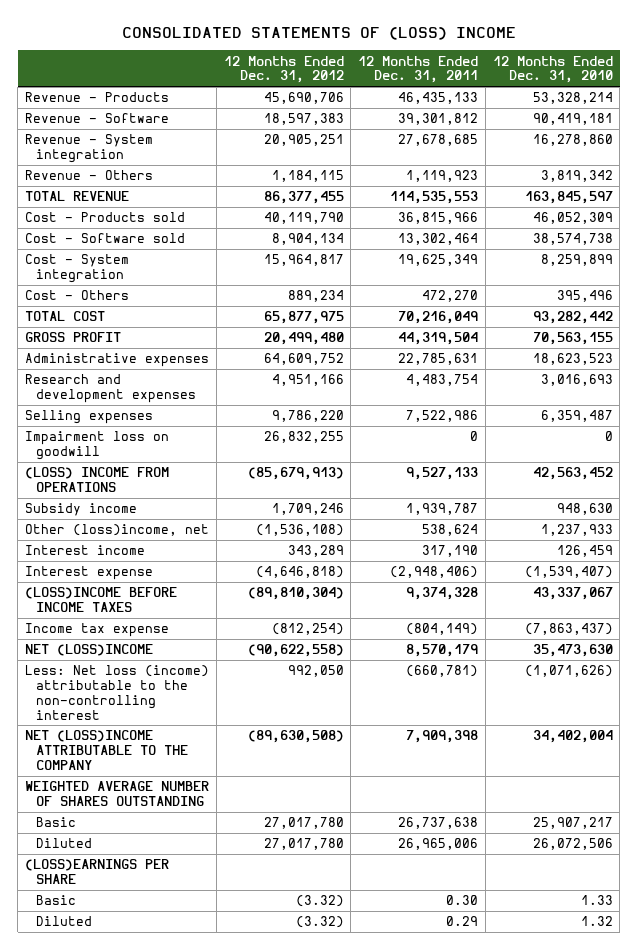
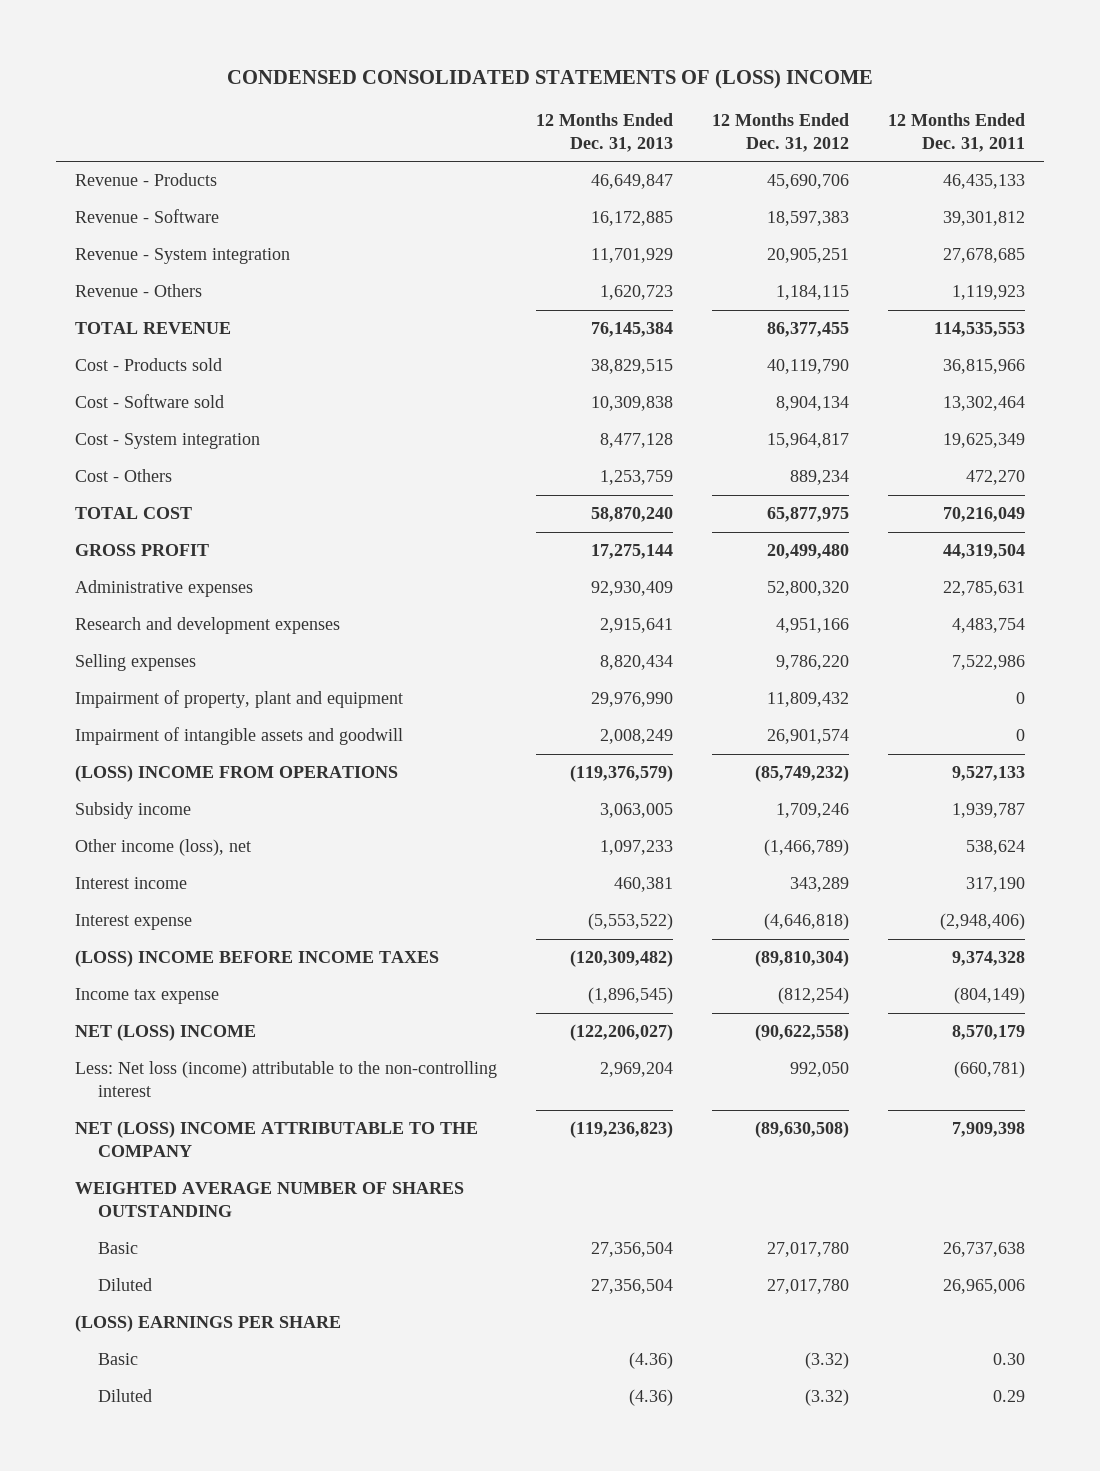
- CONSOLIDATED STATEMENTS OF (LOSS) INCOME
+ CONDENSED CONSOLIDATED STATEMENTS OF (LOSS) INCOME
- | 12 Months Ended Dec. 31, 2012 | 12 Months Ended Dec. 31, 2011 | 12 Months Ended Dec. 31, 2010
+ | 12 Months Ended Dec. 31, 2013 | 12 Months Ended Dec. 31, 2012 | 12 Months Ended Dec. 31, 2011
- Administrative expenses | 64,609,752 | 22,785,631 | 18,623,523
+ Administrative expenses | 92,930,409 | 52,800,320 | 22,785,631
- Impairment loss on goodwill | 26,832,255 | 0 | 0
- (LOSS) INCOME FROM OPERATIONS | (85,679,913) | 9,527,133 | 42,563,452
+ Impairment of property, plant and equipment | 29,976,990 | 11,809,432 | 0
+ Impairment of intangible assets and goodwill | 2,008,249 | 26,901,574 | 0
+ (LOSS) INCOME FROM OPERATIONS | (119,376,579) | (85,749,232) | 9,527,133
- Other (loss)income, net | (1,536,108) | 538,624 | 1,237,933
+ Other income (loss), net | 1,097,233 | (1,466,789) | 538,624
- (LOSS)INCOME BEFORE INCOME TAXES | (89,810,304) | 9,374,328 | 43,337,067
+ (LOSS) INCOME BEFORE INCOME TAXES | (120,309,482) | (89,810,304) | 9,374,328
- NET (LOSS)INCOME | (90,622,558) | 8,570,179 | 35,473,630
+ NET (LOSS) INCOME | (122,206,027) | (90,622,558) | 8,570,179
- NET (LOSS)INCOME ATTRIBUTABLE TO THE COMPANY | (89,630,508) | 7,909,398 | 34,402,004
+ NET (LOSS) INCOME ATTRIBUTABLE TO THE COMPANY | (119,236,823) | (89,630,508) | 7,909,398
- (LOSS)EARNINGS PER SHARE
+ (LOSS) EARNINGS PER SHARE

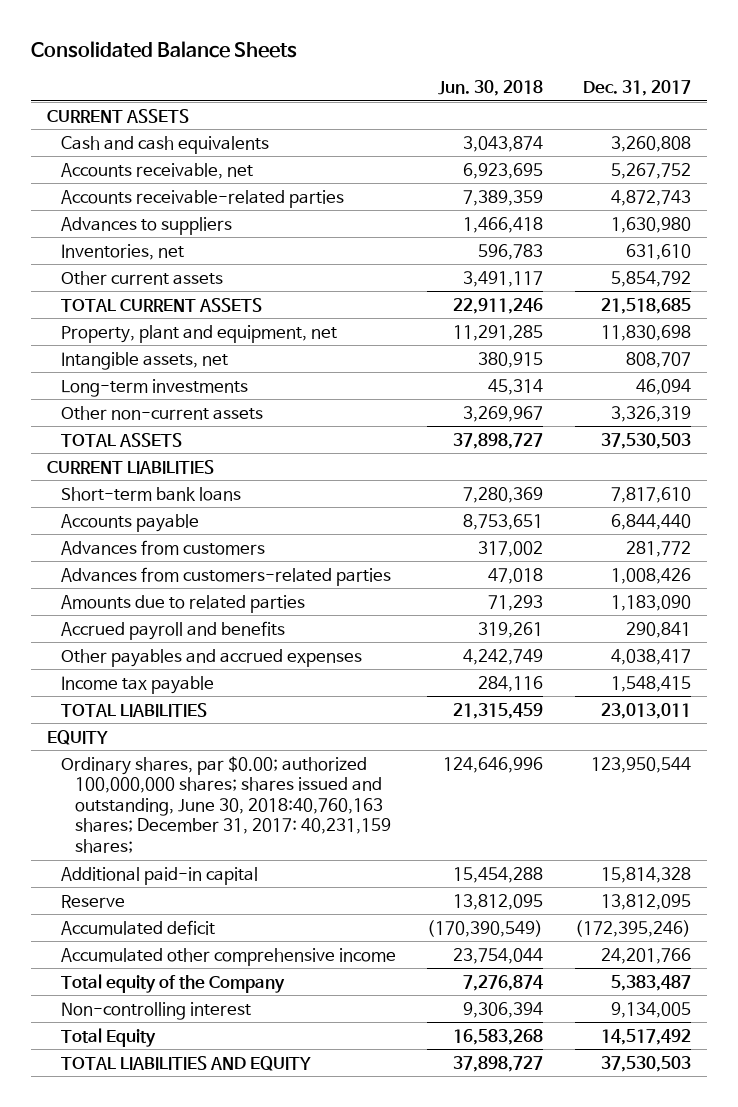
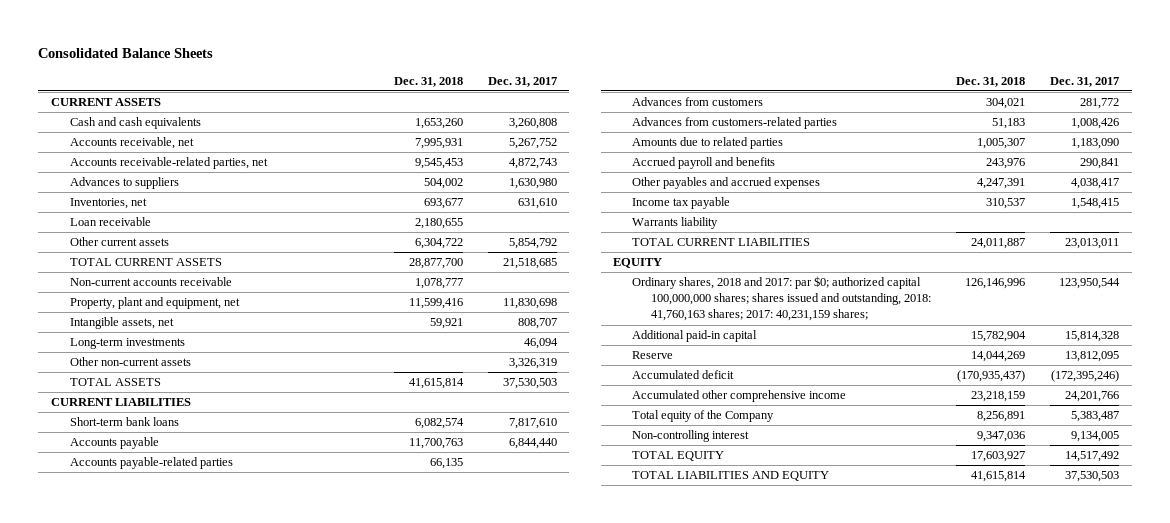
- | Jun. 30, 2018 | Dec. 31, 2017
+ | Dec. 31, 2018 | Dec. 31, 2017
- Accounts receivable-related parties | 7,389,359 | 4,872,743
+ Accounts receivable-related parties, net | 9,545,453 | 4,872,743
+ Loan receivable | 2,180,655 |
+ Non-current accounts receivable | 1,078,777 |
+ Accounts payable-related parties | 66,135 |
- TOTAL LIABILITIES | 21,315,459 | 23,013,011
+ Warrants liability
+ TOTAL CURRENT LIABILITIES | 24,011,887 | 23,013,011
- Ordinary shares, par $0.00; authorized 100,000,000 shares; shares issued and outstanding, June 30, 2018:40,760,163 shares; December 31, 2017: 40,231,159 shares; | 124,646,996 | 123,950,544
+ Ordinary shares, 2018 and 2017: par $0; authorized capital 100,000,000 shares; shares issued and outstanding, 2018: 41,760,163 shares; 2017: 40,231,159 shares; | 126,146,996 | 123,950,544
- Total Equity | 16,583,268 | 14,517,492
+ TOTAL EQUITY | 17,603,927 | 14,517,492

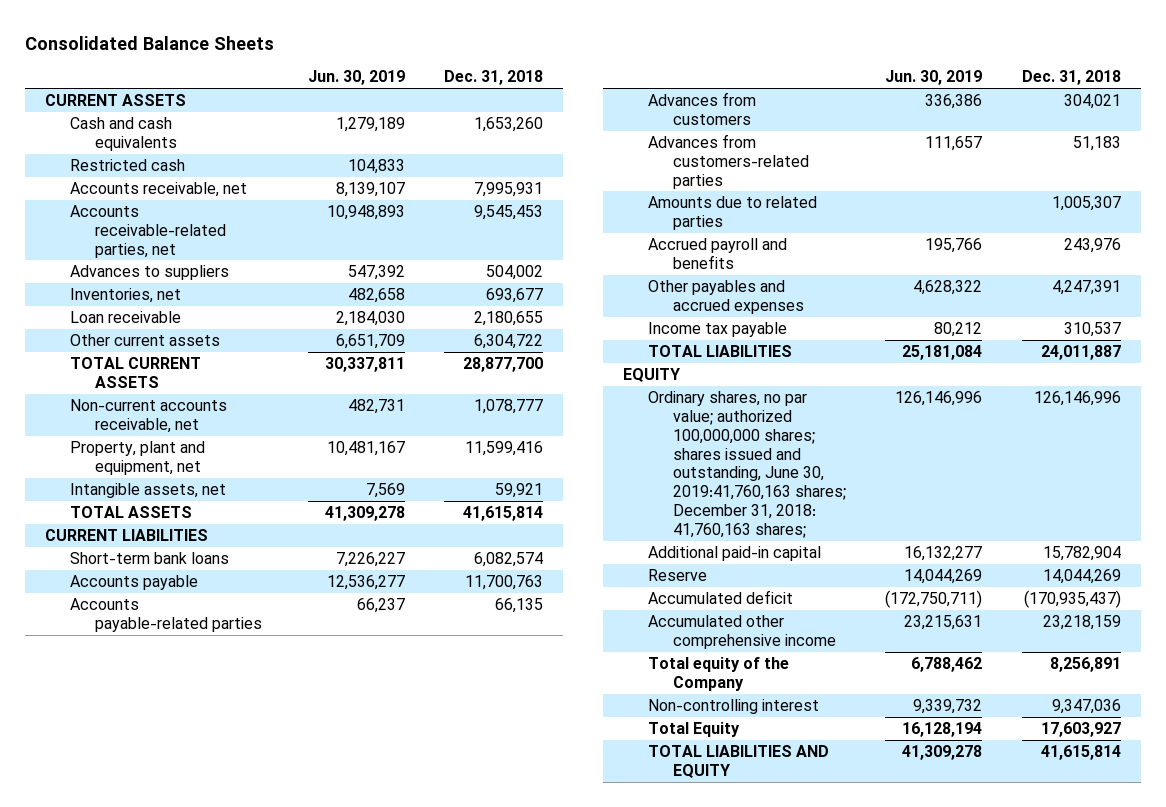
- | Dec. 31, 2018 | Dec. 31, 2017
+ | Jun. 30, 2019 | Dec. 31, 2018
+ Restricted cash | 104,833 |
- Non-current accounts receivable | 1,078,777 |
+ Non-current accounts receivable, net | 482,731 | 1,078,777
- Long-term investments | | 46,094
- Other non-current assets | | 3,326,319
- Warrants liability
- TOTAL CURRENT LIABILITIES | 24,011,887 | 23,013,011
+ TOTAL LIABILITIES | 25,181,084 | 24,011,887
- Ordinary shares, 2018 and 2017: par $0; authorized capital 100,000,000 shares; shares issued and outstanding, 2018: 41,760,163 shares; 2017: 40,231,159 shares; | 126,146,996 | 123,950,544
+ Ordinary shares, no par value; authorized 100,000,000 shares; shares issued and outstanding, June 30, 2019:41,760,163 shares; December 31, 2018: 41,760,163 shares; | 126,146,996 | 126,146,996
- TOTAL EQUITY | 17,603,927 | 14,517,492
+ Total Equity | 16,128,194 | 17,603,927

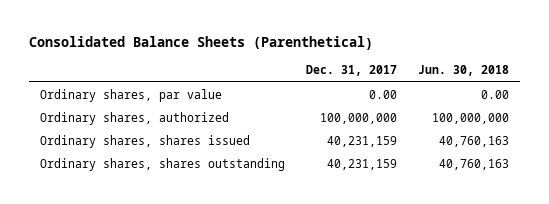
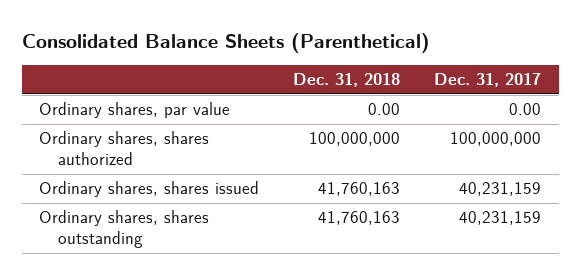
- | Dec. 31, 2017 | Jun. 30, 2018
+ | Dec. 31, 2018 | Dec. 31, 2017
- Ordinary shares, authorized | 100,000,000 | 100,000,000
+ Ordinary shares, shares authorized | 100,000,000 | 100,000,000

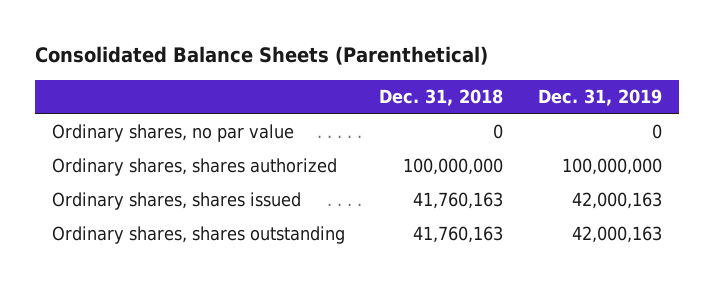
- | Dec. 31, 2018 | Dec. 31, 2017
+ | Dec. 31, 2018 | Dec. 31, 2019
- Ordinary shares, par value | 0.00 | 0.00
+ Ordinary shares, no par value | 0 | 0

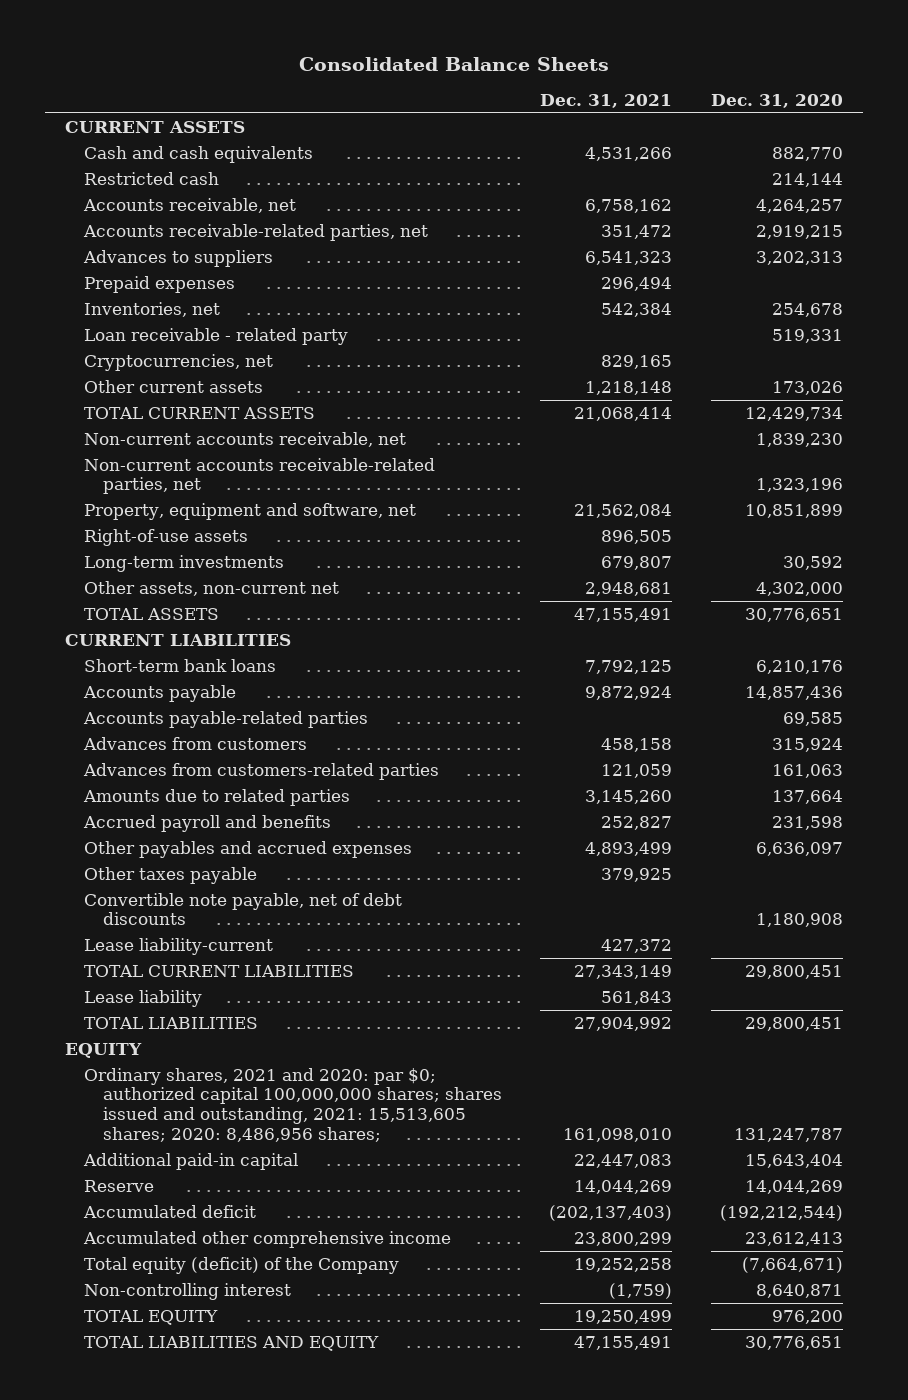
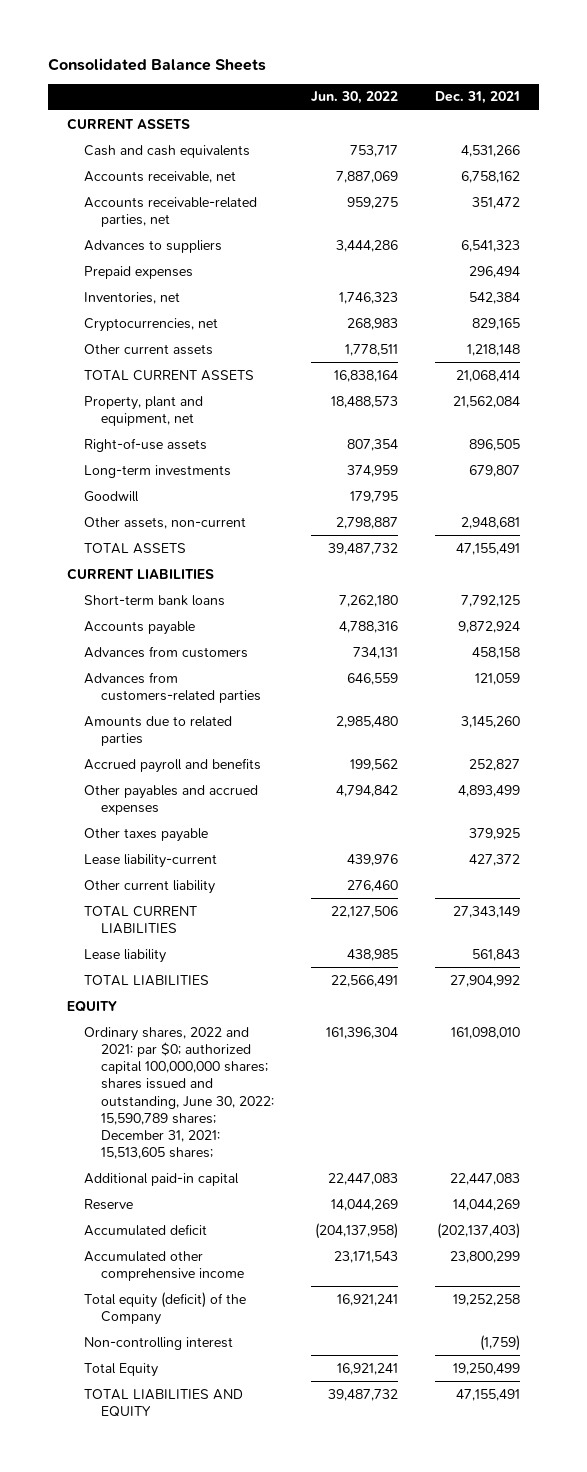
- | Dec. 31, 2021 | Dec. 31, 2020
+ | Jun. 30, 2022 | Dec. 31, 2021
- Restricted cash | | 214,144
- Loan receivable - related party | | 519,331
- Non-current accounts receivable, net | | 1,839,230
- Non-current accounts receivable-related parties, net | | 1,323,196
- Property, equipment and software, net | 21,562,084 | 10,851,899
+ Property, plant and equipment, net | 18,488,573 | 21,562,084
- Other assets, non-current net | 2,948,681 | 4,302,000
+ Goodwill | 179,795 |
+ Other assets, non-current | 2,798,887 | 2,948,681
- Accounts payable-related parties | | 69,585
- Convertible note payable, net of debt discounts | | 1,180,908
+ Other current liability | 276,460 |
- Ordinary shares, 2021 and 2020: par $0; authorized capital 100,000,000 shares; shares issued and outstanding, 2021: 15,513,605 shares; 2020: 8,486,956 shares; | 161,098,010 | 131,247,787
+ Ordinary shares, 2022 and 2021: par $0; authorized capital 100,000,000 shares; shares issued and outstanding, June 30, 2022: 15,590,789 shares; December 31, 2021: 15,513,605 shares; | 161,396,304 | 161,098,010
- TOTAL EQUITY | 19,250,499 | 976,200
+ Total Equity | 16,921,241 | 19,250,499

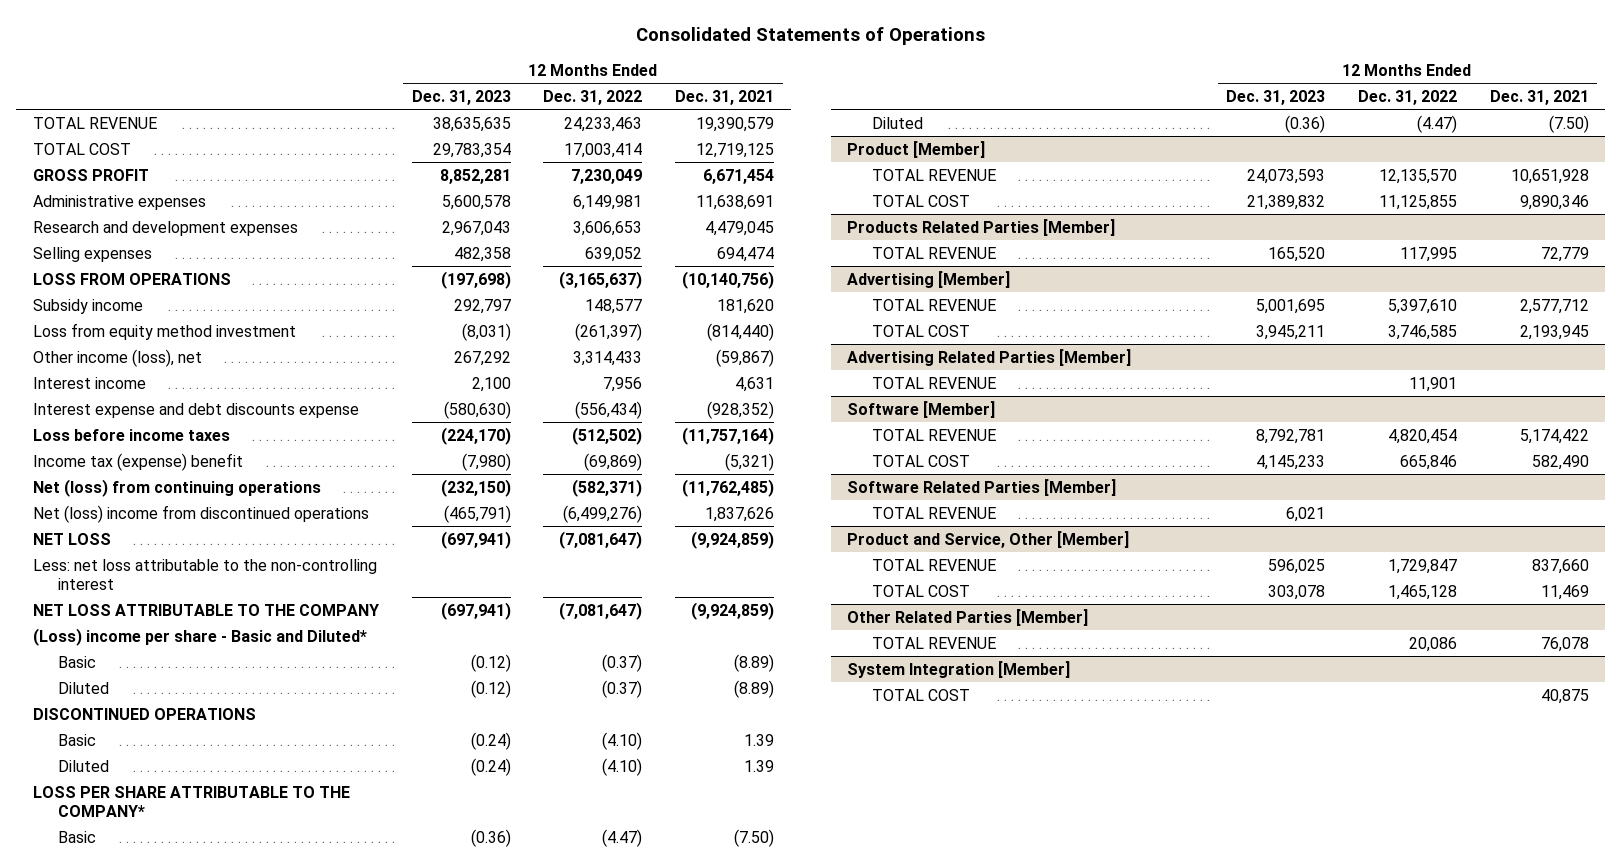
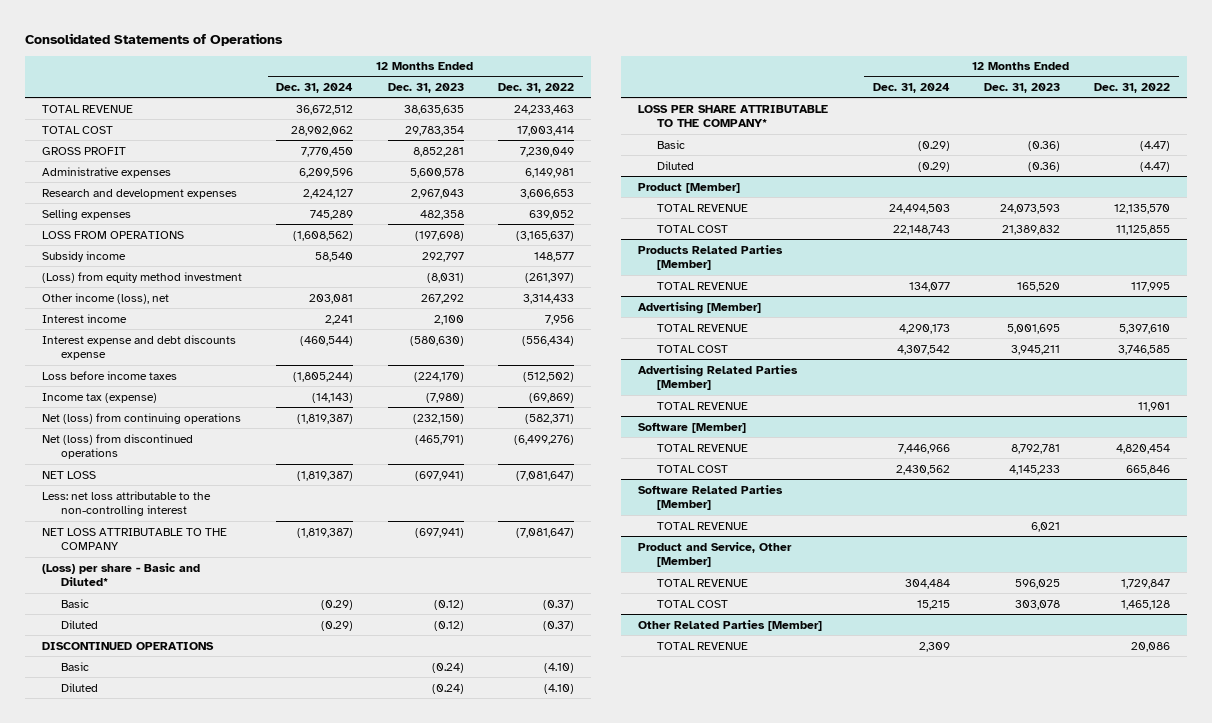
- | 12 Months Ended Dec. 31, 2023 | 12 Months Ended Dec. 31, 2022 | 12 Months Ended Dec. 31, 2021
+ | 12 Months Ended Dec. 31, 2024 | 12 Months Ended Dec. 31, 2023 | 12 Months Ended Dec. 31, 2022
- Loss from equity method investment | (8,031) | (261,397) | (814,440)
+ (Loss) from equity method investment | | (8,031) | (261,397)
- Income tax (expense) benefit | (7,980) | (69,869) | (5,321)
+ Income tax (expense) | (14,143) | (7,980) | (69,869)
- Net (loss) income from discontinued operations | (465,791) | (6,499,276) | 1,837,626
+ Net (loss) from discontinued operations | | (465,791) | (6,499,276)
- (Loss) income per share - Basic and Diluted*
+ (Loss) per share - Basic and Diluted*
- System Integration [Member]
- TOTAL COST | | | 40,875

